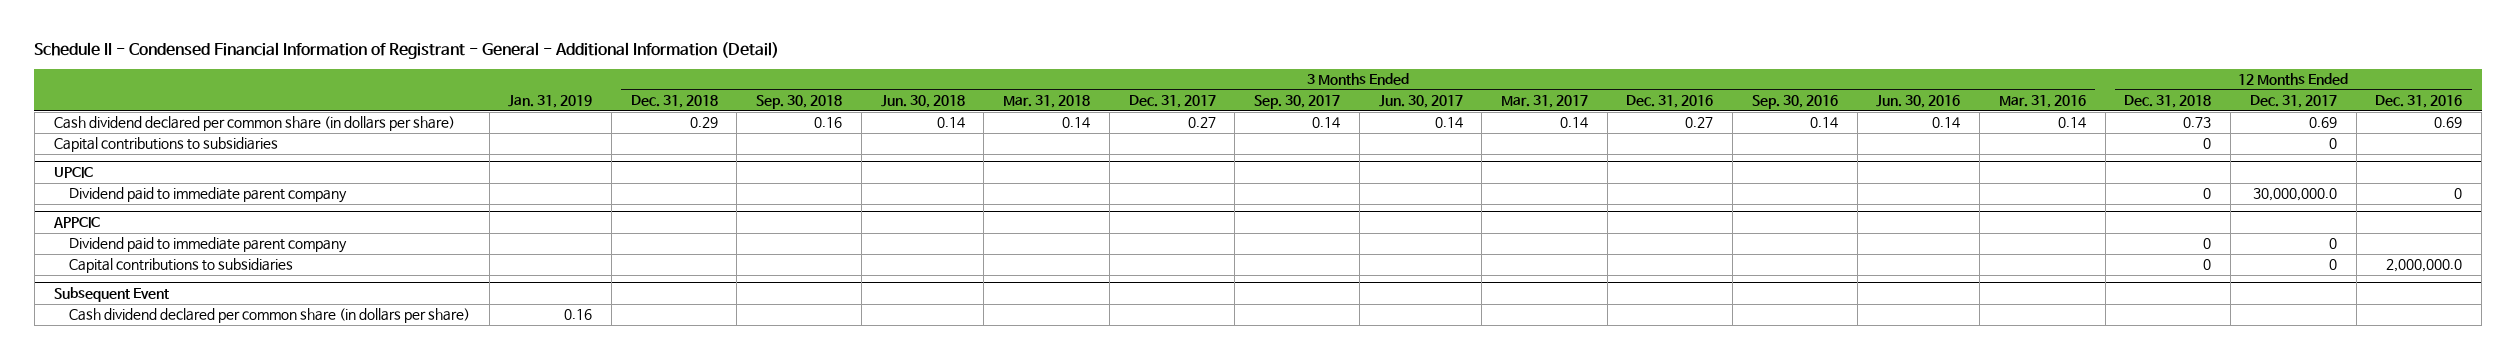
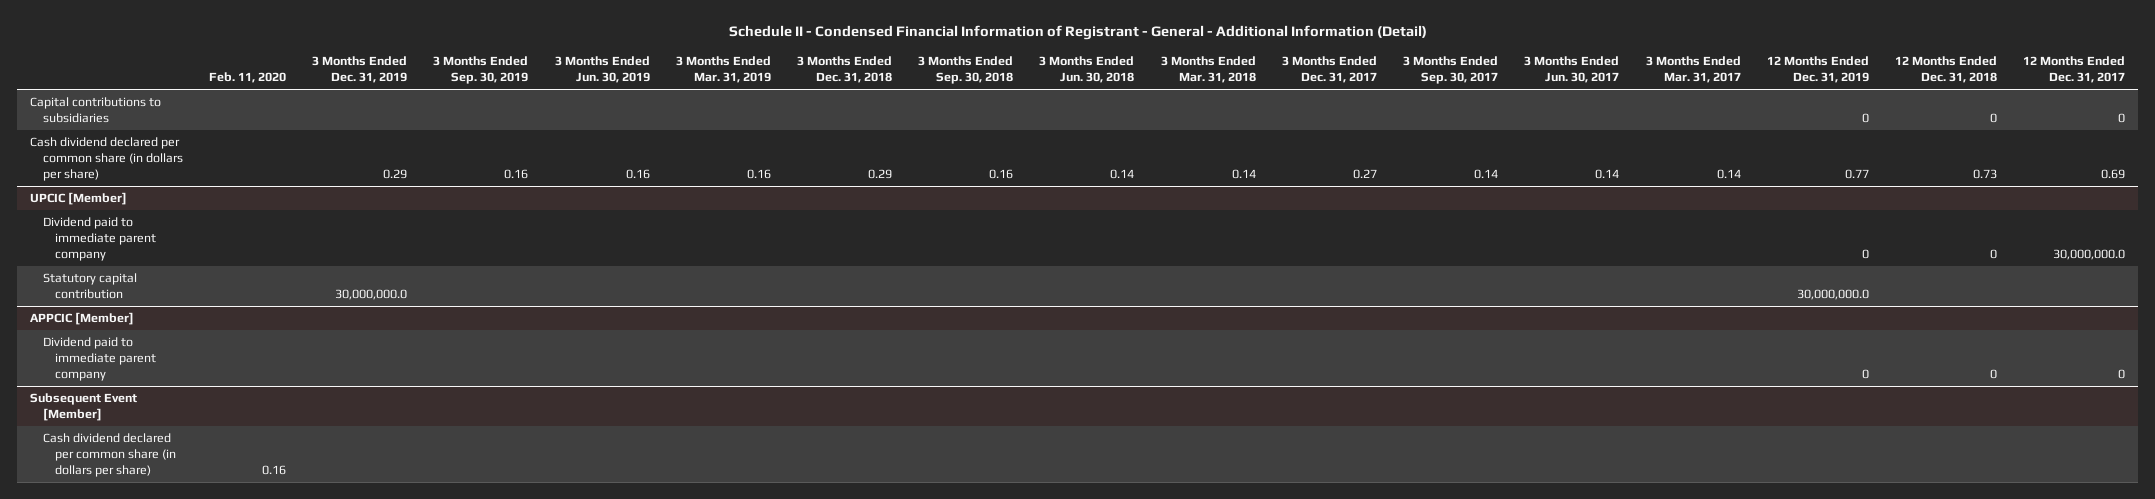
- | Jan. 31, 2019 | 3 Months Ended Dec. 31, 2018 | 3 Months Ended Sep. 30, 2018 | 3 Months Ended Jun. 30, 2018 | 3 Months Ended Mar. 31, 2018 | 3 Months Ended Dec. 31, 2017 | 3 Months Ended Sep. 30, 2017 | 3 Months Ended Jun. 30, 2017 | 3 Months Ended Mar. 31, 2017 | 3 Months Ended Dec. 31, 2016 | 3 Months Ended Sep. 30, 2016 | 3 Months Ended Jun. 30, 2016 | 3 Months Ended Mar. 31, 2016 | 12 Months Ended Dec. 31, 2018 | 12 Months Ended Dec. 31, 2017 | 12 Months Ended Dec. 31, 2016
+ | Feb. 11, 2020 | 3 Months Ended Dec. 31, 2019 | 3 Months Ended Sep. 30, 2019 | 3 Months Ended Jun. 30, 2019 | 3 Months Ended Mar. 31, 2019 | 3 Months Ended Dec. 31, 2018 | 3 Months Ended Sep. 30, 2018 | 3 Months Ended Jun. 30, 2018 | 3 Months Ended Mar. 31, 2018 | 3 Months Ended Dec. 31, 2017 | 3 Months Ended Sep. 30, 2017 | 3 Months Ended Jun. 30, 2017 | 3 Months Ended Mar. 31, 2017 | 12 Months Ended Dec. 31, 2019 | 12 Months Ended Dec. 31, 2018 | 12 Months Ended Dec. 31, 2017
- UPCIC
moved down: Cash dividend declared per common share (in dollars per share) | | 0.29 | 0.16 | 0.16 | 0.16 | 0.29 | 0.16 | 0.14 | 0.14 | 0.27 | 0.14 | 0.14 | 0.14 | 0.77 | 0.73 | 0.69
+ UPCIC [Member]
- APPCIC
+ Statutory capital contribution | | 30,000,000.0 | | | | | | | | | | | | 30,000,000.0 | |
+ APPCIC [Member]
- Capital contributions to subsidiaries | | | | | | | | | | | | | | 0 | 0 | 2,000,000.0
- Subsequent Event
+ Subsequent Event [Member]

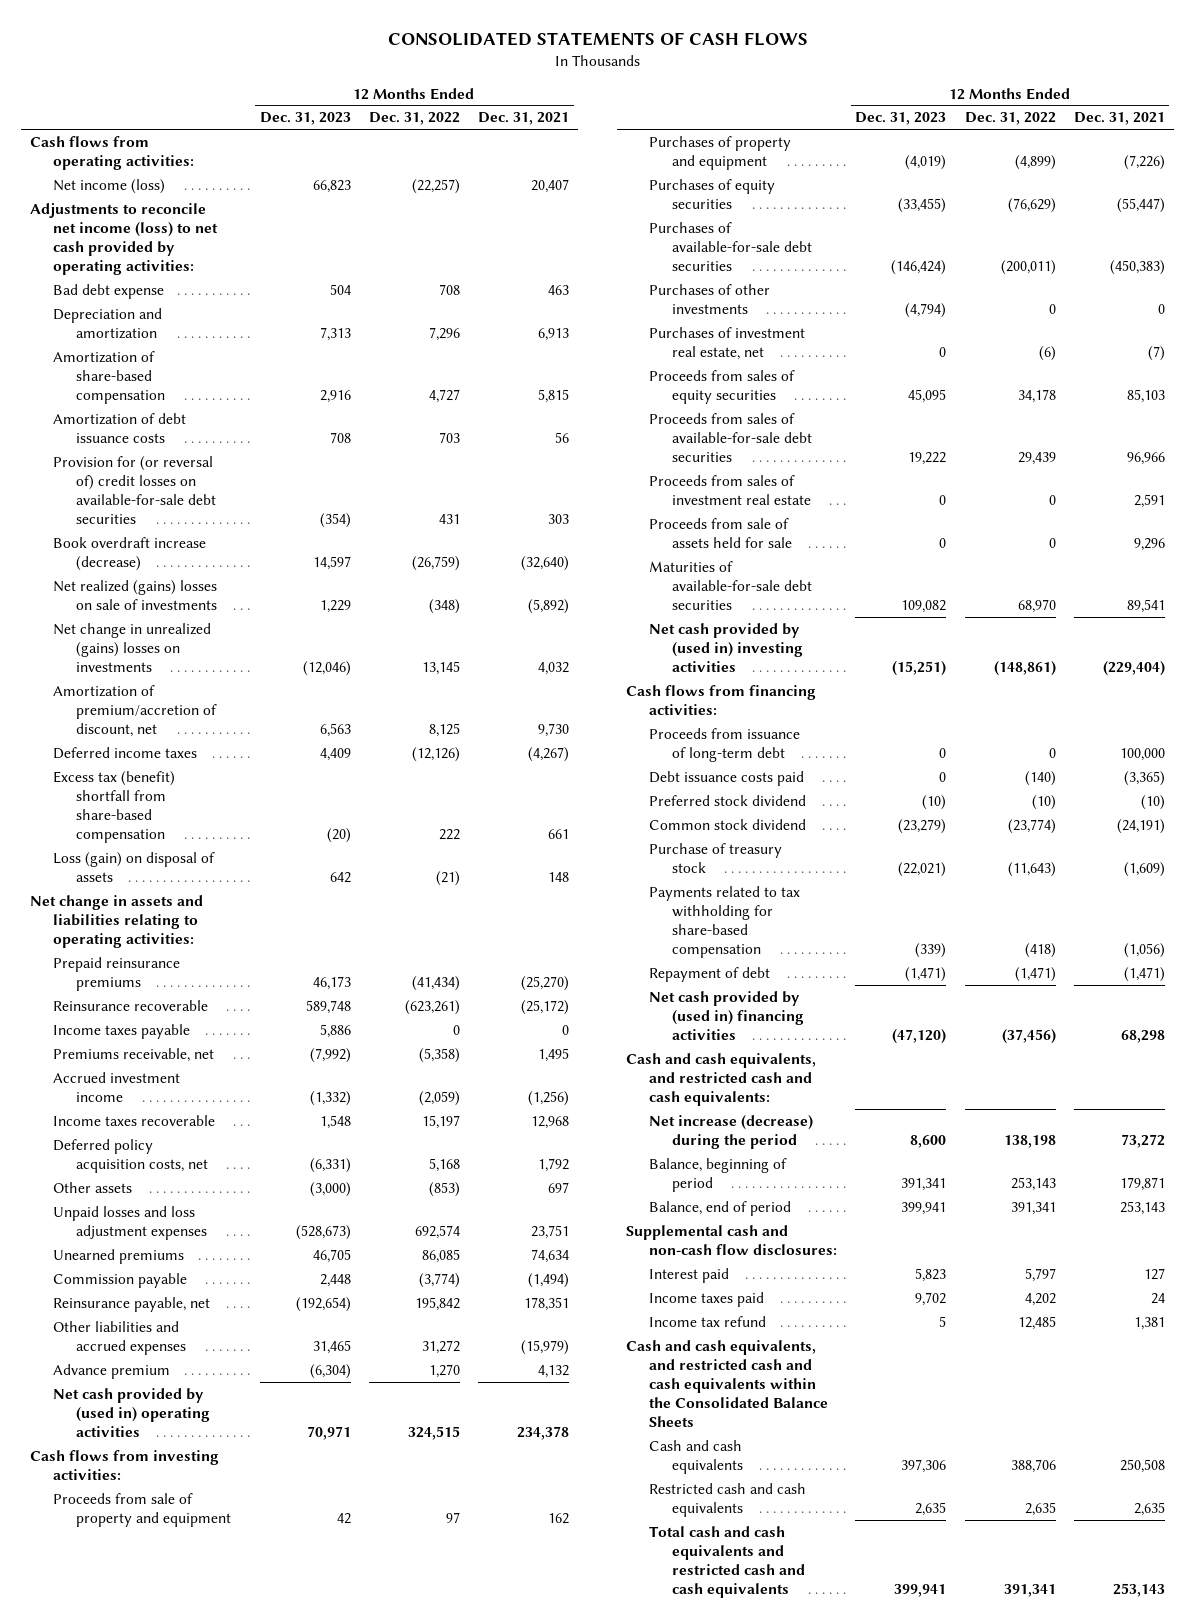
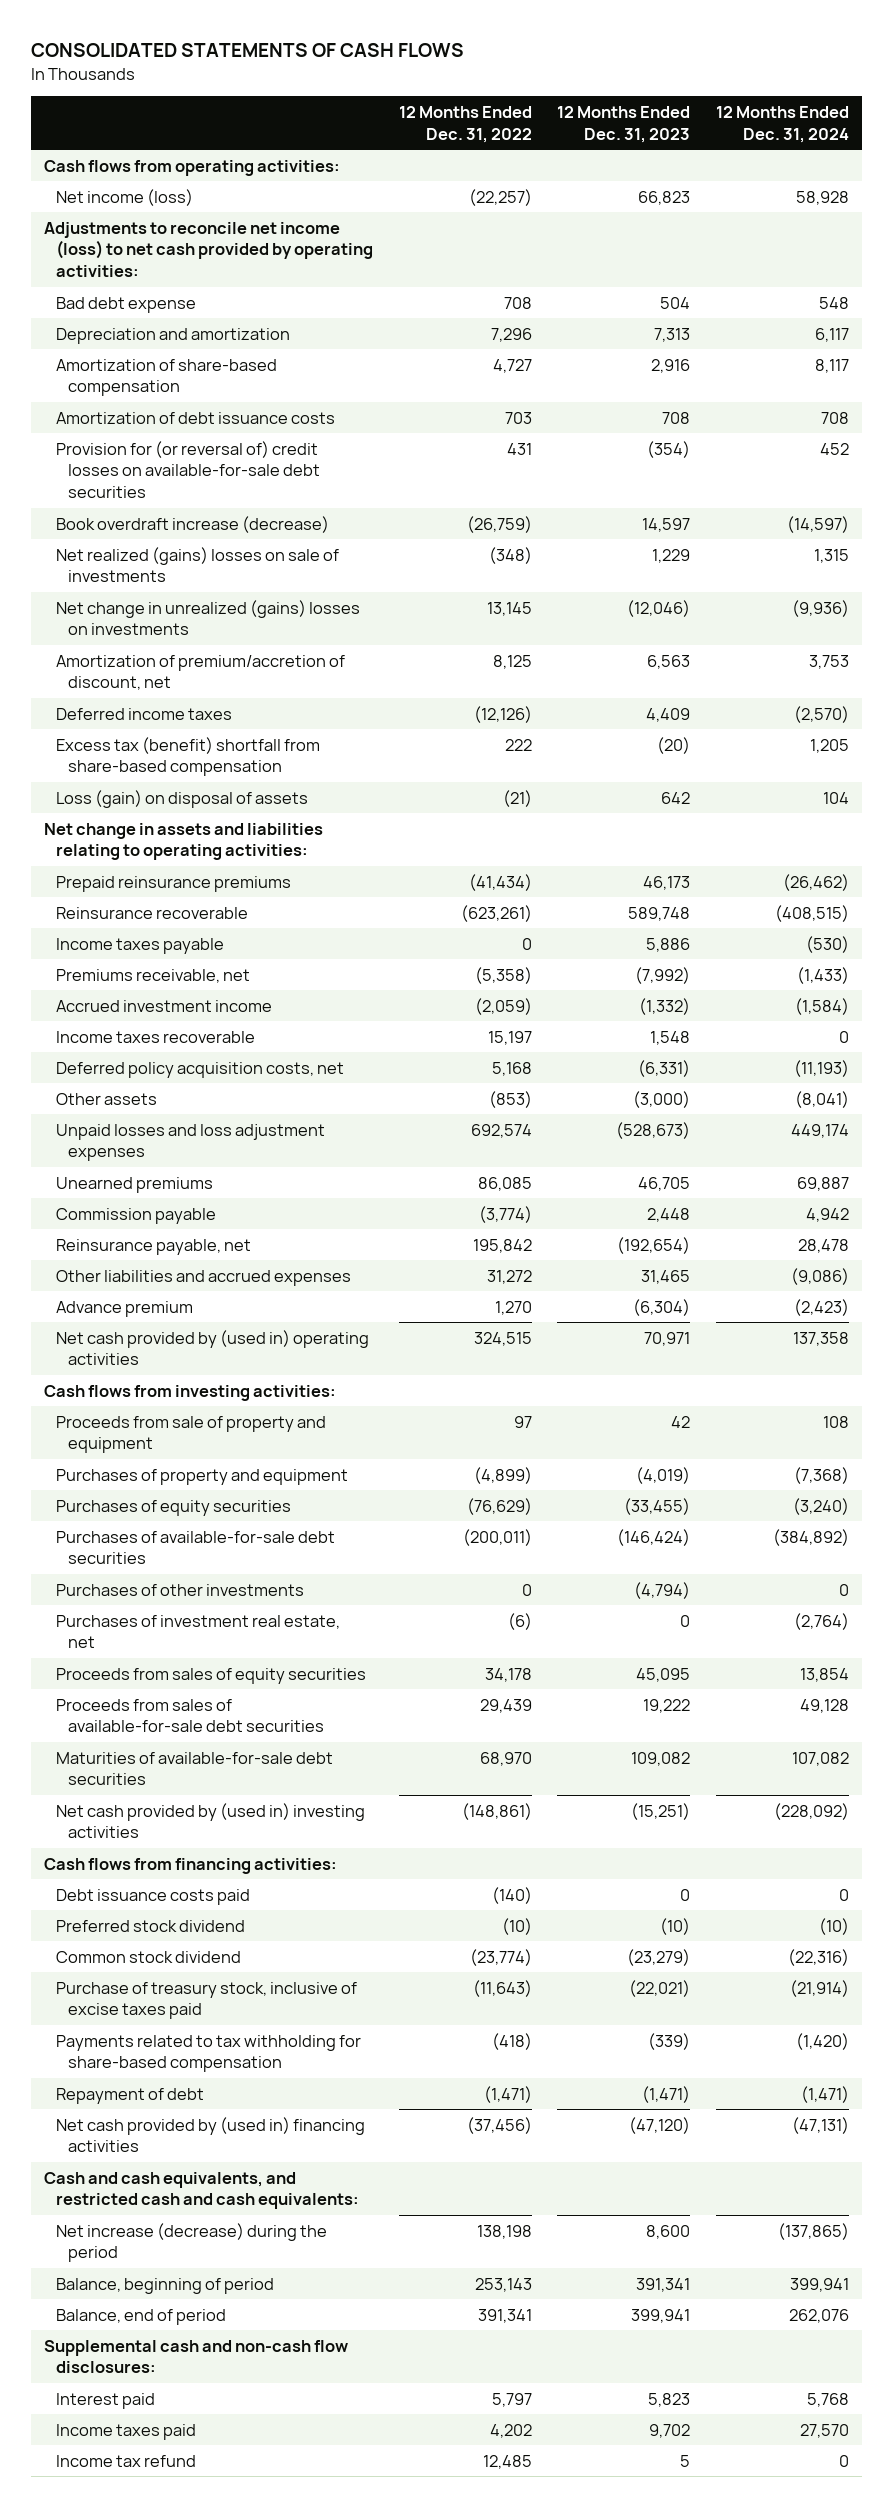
- | 12 Months Ended Dec. 31, 2023 | 12 Months Ended Dec. 31, 2022 | 12 Months Ended Dec. 31, 2021
+ | 12 Months Ended Dec. 31, 2022 | 12 Months Ended Dec. 31, 2023 | 12 Months Ended Dec. 31, 2024
- Proceeds from sales of investment real estate | 0 | 0 | 2,591
- Proceeds from sale of assets held for sale | 0 | 0 | 9,296
- Proceeds from issuance of long-term debt | 0 | 0 | 100,000
- Purchase of treasury stock | (22,021) | (11,643) | (1,609)
+ Purchase of treasury stock, inclusive of excise taxes paid | (11,643) | (22,021) | (21,914)
- Cash and cash equivalents, and restricted cash and cash equivalents within the Consolidated Balance Sheets
- Cash and cash equivalents | 397,306 | 388,706 | 250,508
- Restricted cash and cash equivalents | 2,635 | 2,635 | 2,635
- Total cash and cash equivalents and restricted cash and cash equivalents | 399,941 | 391,341 | 253,143

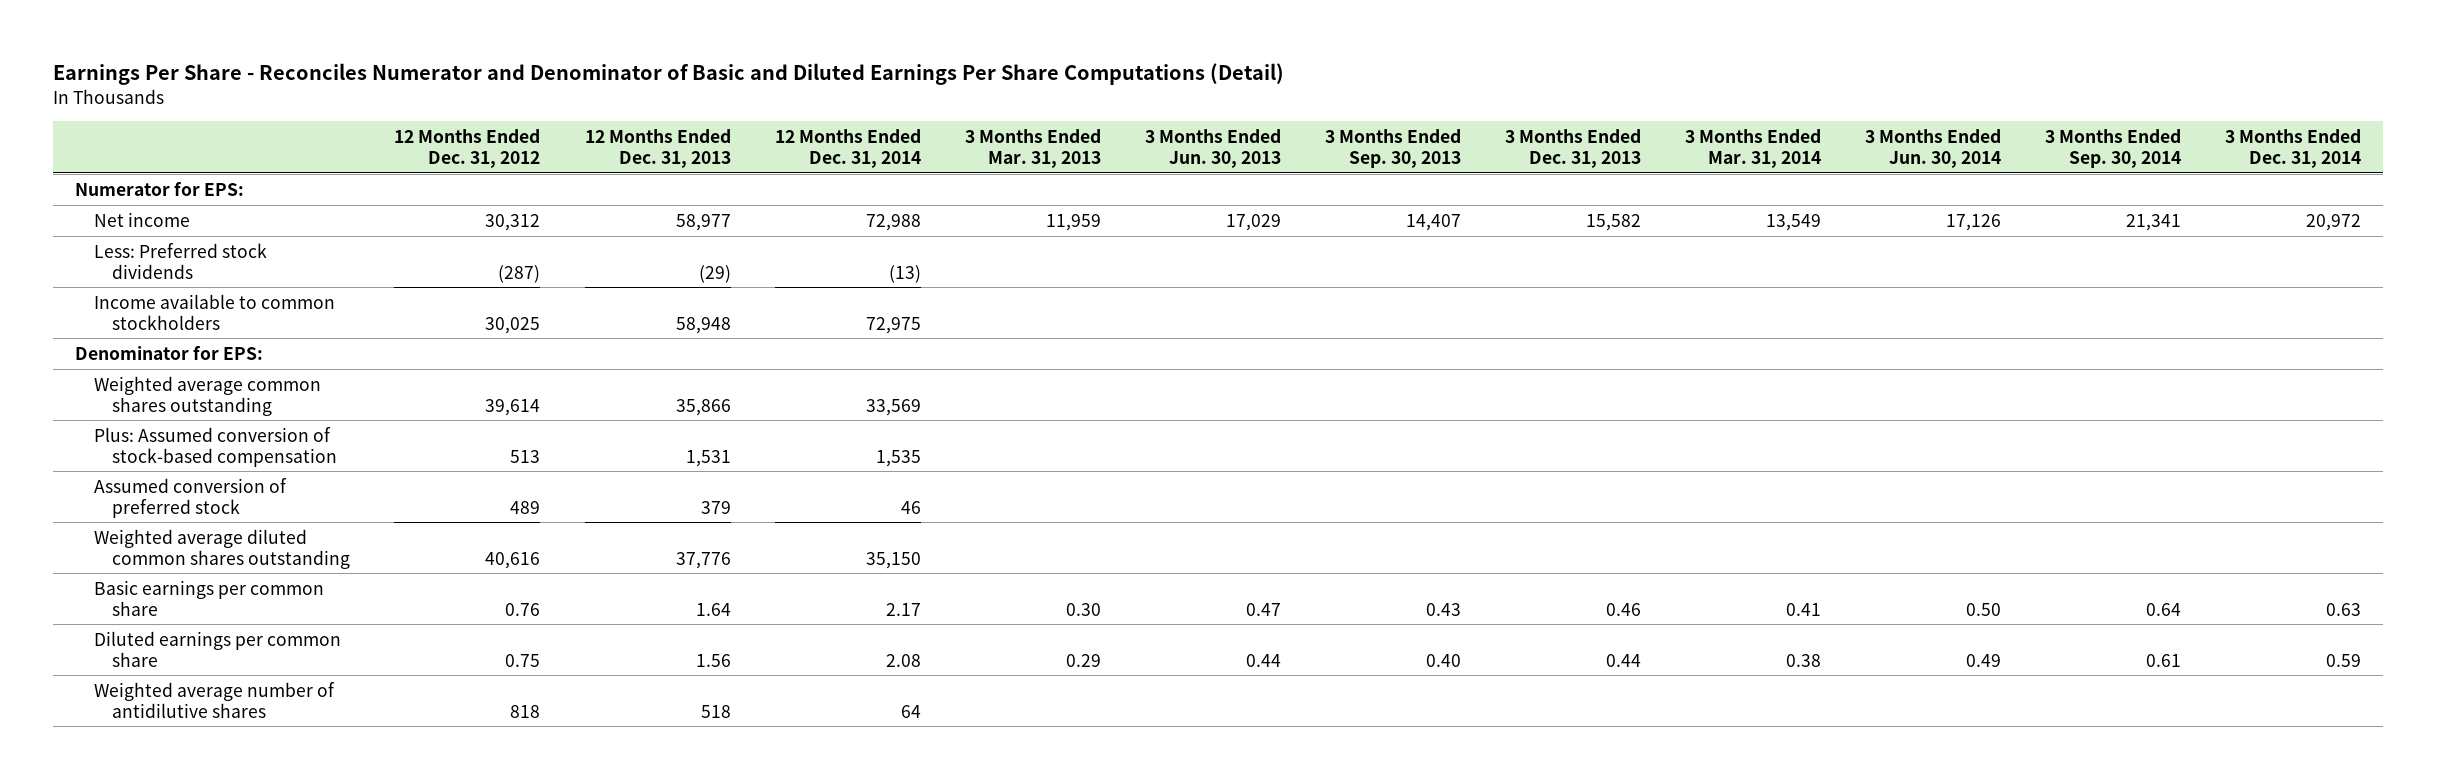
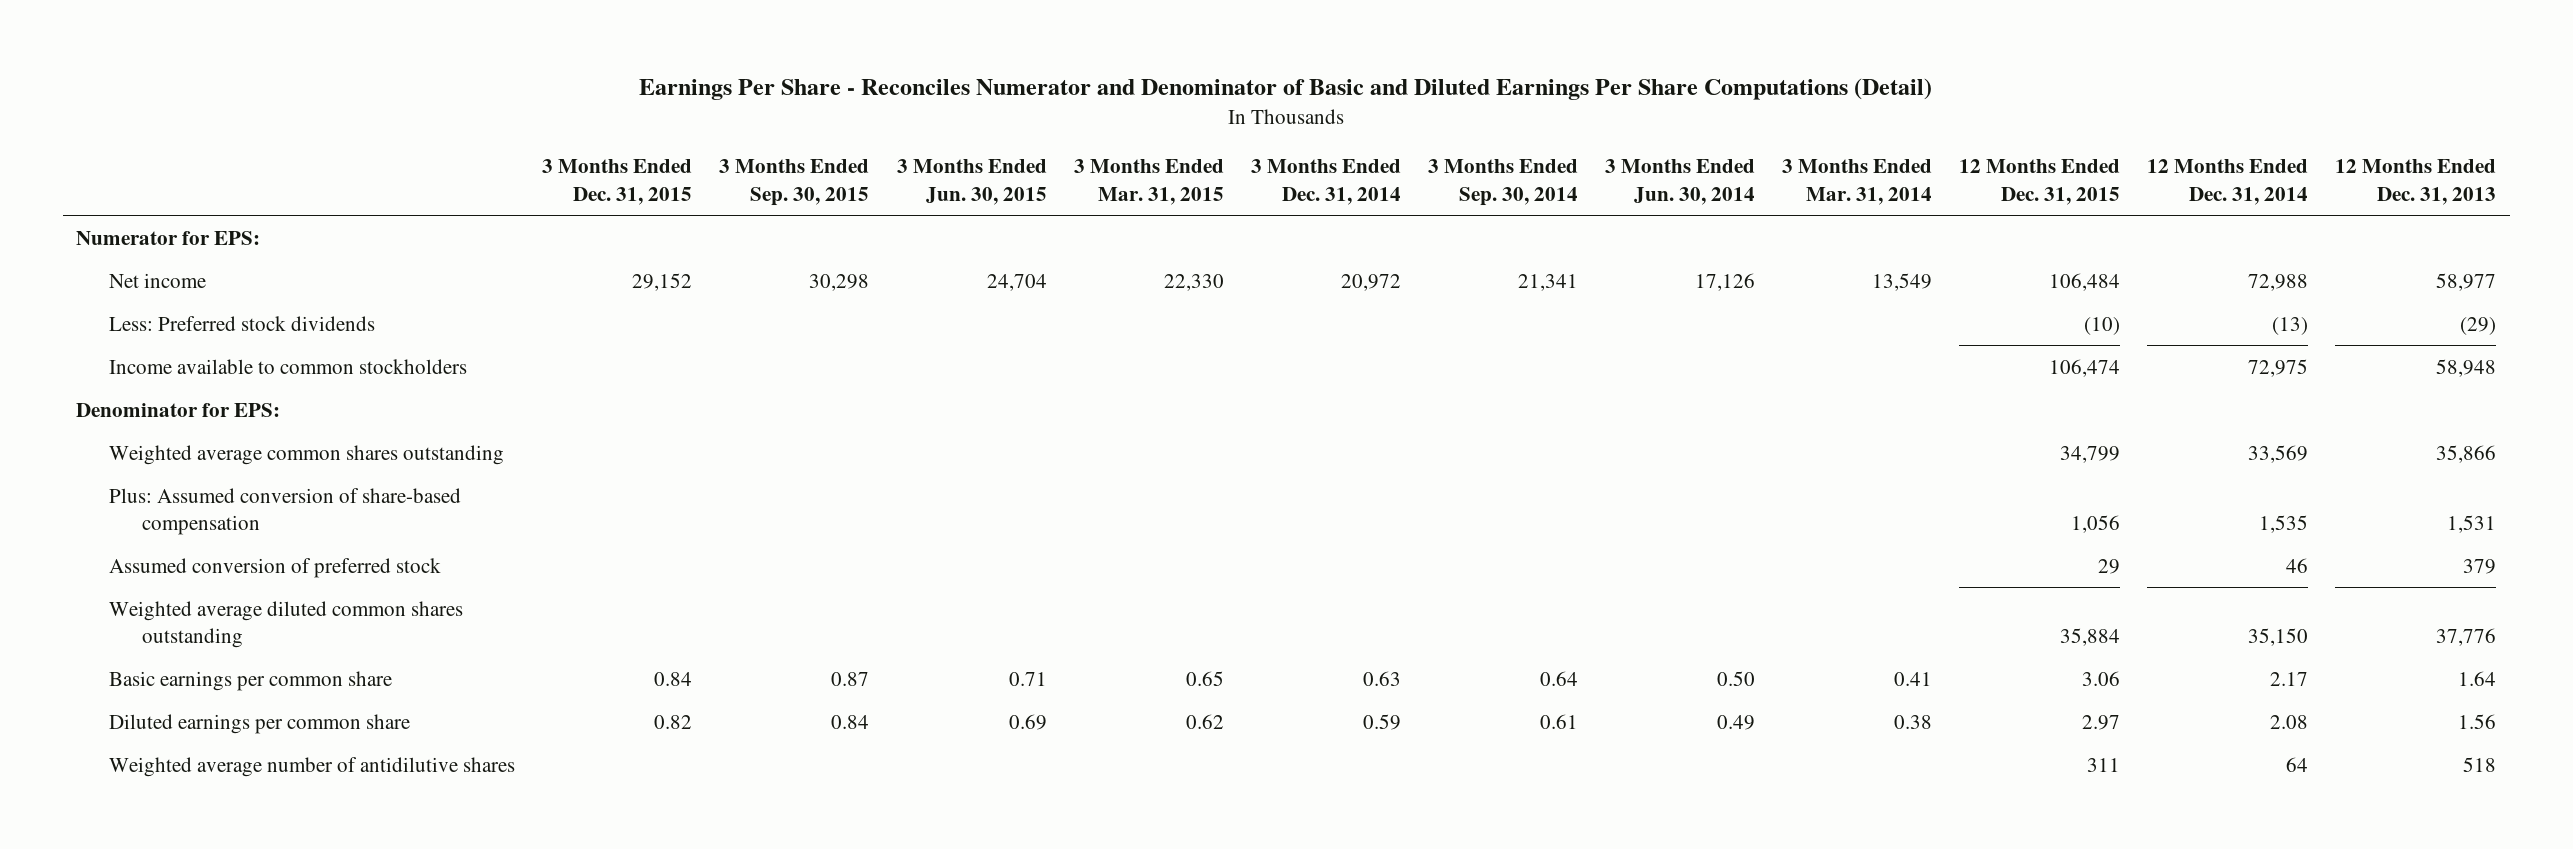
- | 12 Months Ended Dec. 31, 2012 | 12 Months Ended Dec. 31, 2013 | 12 Months Ended Dec. 31, 2014 | 3 Months Ended Mar. 31, 2013 | 3 Months Ended Jun. 30, 2013 | 3 Months Ended Sep. 30, 2013 | 3 Months Ended Dec. 31, 2013 | 3 Months Ended Mar. 31, 2014 | 3 Months Ended Jun. 30, 2014 | 3 Months Ended Sep. 30, 2014 | 3 Months Ended Dec. 31, 2014
+ | 3 Months Ended Dec. 31, 2015 | 3 Months Ended Sep. 30, 2015 | 3 Months Ended Jun. 30, 2015 | 3 Months Ended Mar. 31, 2015 | 3 Months Ended Dec. 31, 2014 | 3 Months Ended Sep. 30, 2014 | 3 Months Ended Jun. 30, 2014 | 3 Months Ended Mar. 31, 2014 | 12 Months Ended Dec. 31, 2015 | 12 Months Ended Dec. 31, 2014 | 12 Months Ended Dec. 31, 2013
- Plus: Assumed conversion of stock-based compensation | 513 | 1,531 | 1,535 | | | | | | | |
+ Plus: Assumed conversion of share-based compensation | | | | | | | | | 1,056 | 1,535 | 1,531

